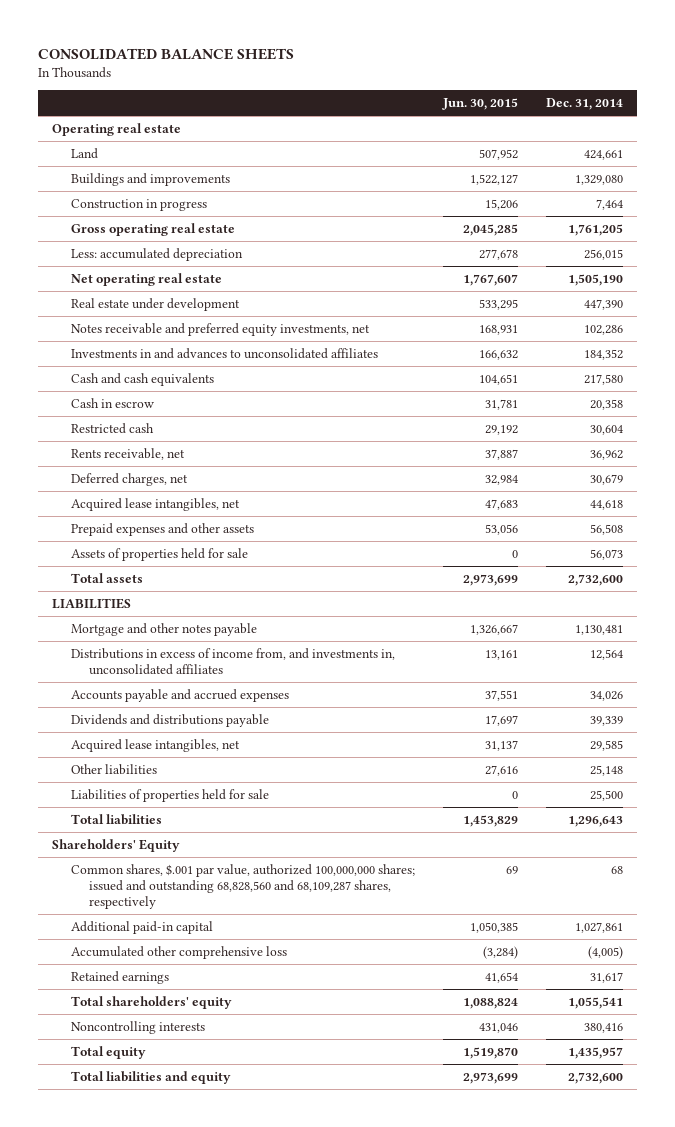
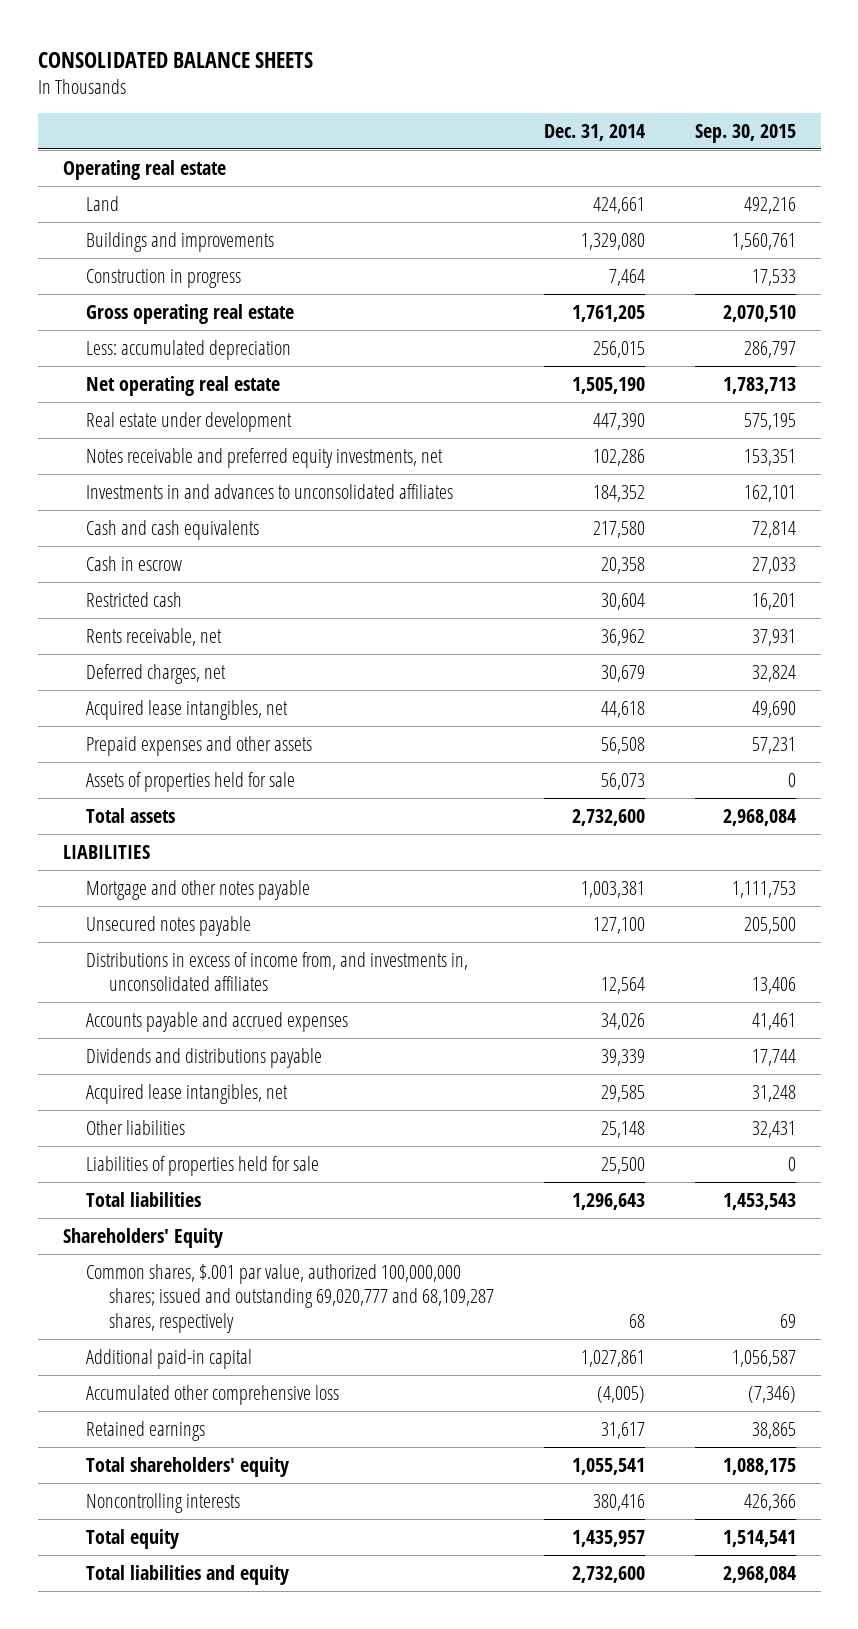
- | Jun. 30, 2015 | Dec. 31, 2014
+ | Dec. 31, 2014 | Sep. 30, 2015
- Mortgage and other notes payable | 1,326,667 | 1,130,481
+ Mortgage and other notes payable | 1,003,381 | 1,111,753
+ Unsecured notes payable | 127,100 | 205,500
- Common shares, $.001 par value, authorized 100,000,000 shares; issued and outstanding 68,828,560 and 68,109,287 shares, respectively | 69 | 68
+ Common shares, $.001 par value, authorized 100,000,000 shares; issued and outstanding 69,020,777 and 68,109,287 shares, respectively | 68 | 69

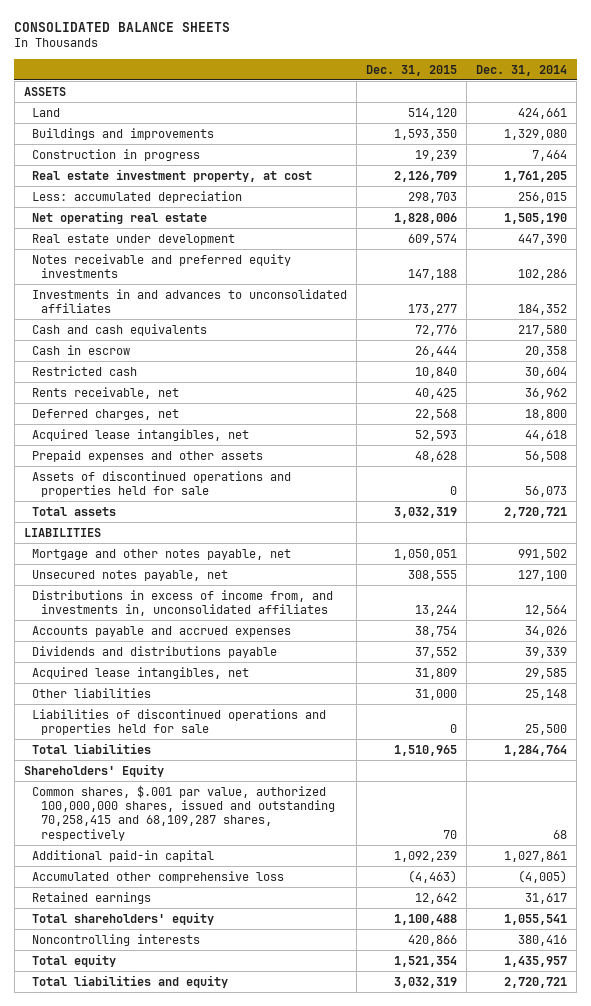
- | Dec. 31, 2014 | Sep. 30, 2015
+ | Dec. 31, 2015 | Dec. 31, 2014
- Operating real estate
+ ASSETS
- Gross operating real estate | 1,761,205 | 2,070,510
+ Real estate investment property, at cost | 2,126,709 | 1,761,205
- Notes receivable and preferred equity investments, net | 102,286 | 153,351
+ Notes receivable and preferred equity investments | 147,188 | 102,286
- Deferred charges, net | 30,679 | 32,824
+ Deferred charges, net | 22,568 | 18,800
- Assets of properties held for sale | 56,073 | 0
- Total assets | 2,732,600 | 2,968,084
+ Assets of discontinued operations and properties held for sale | 0 | 56,073
+ Total assets | 3,032,319 | 2,720,721
- Mortgage and other notes payable | 1,003,381 | 1,111,753
- Unsecured notes payable | 127,100 | 205,500
+ Mortgage and other notes payable, net | 1,050,051 | 991,502
+ Unsecured notes payable, net | 308,555 | 127,100
- Liabilities of properties held for sale | 25,500 | 0
- Total liabilities | 1,296,643 | 1,453,543
+ Liabilities of discontinued operations and properties held for sale | 0 | 25,500
+ Total liabilities | 1,510,965 | 1,284,764
- Common shares, $.001 par value, authorized 100,000,000 shares; issued and outstanding 69,020,777 and 68,109,287 shares, respectively | 68 | 69
+ Common shares, $.001 par value, authorized 100,000,000 shares, issued and outstanding 70,258,415 and 68,109,287 shares, respectively | 70 | 68
- Total liabilities and equity | 2,732,600 | 2,968,084
+ Total liabilities and equity | 3,032,319 | 2,720,721

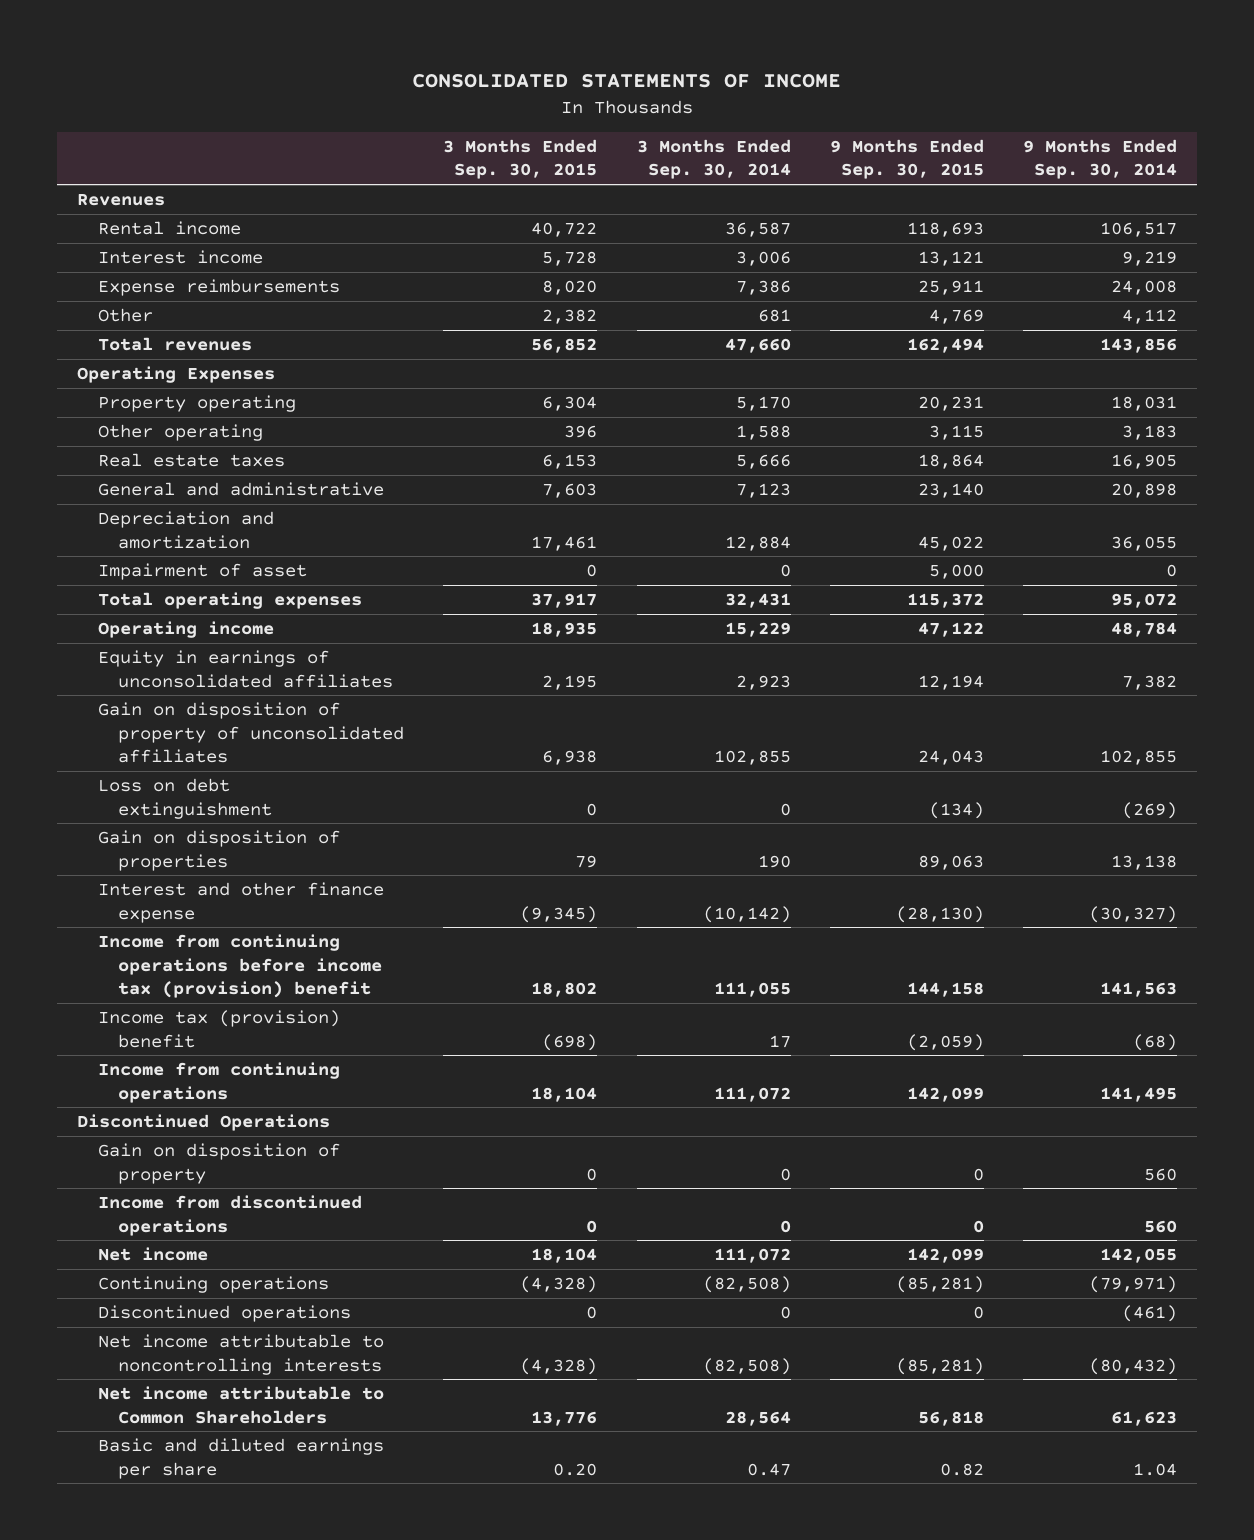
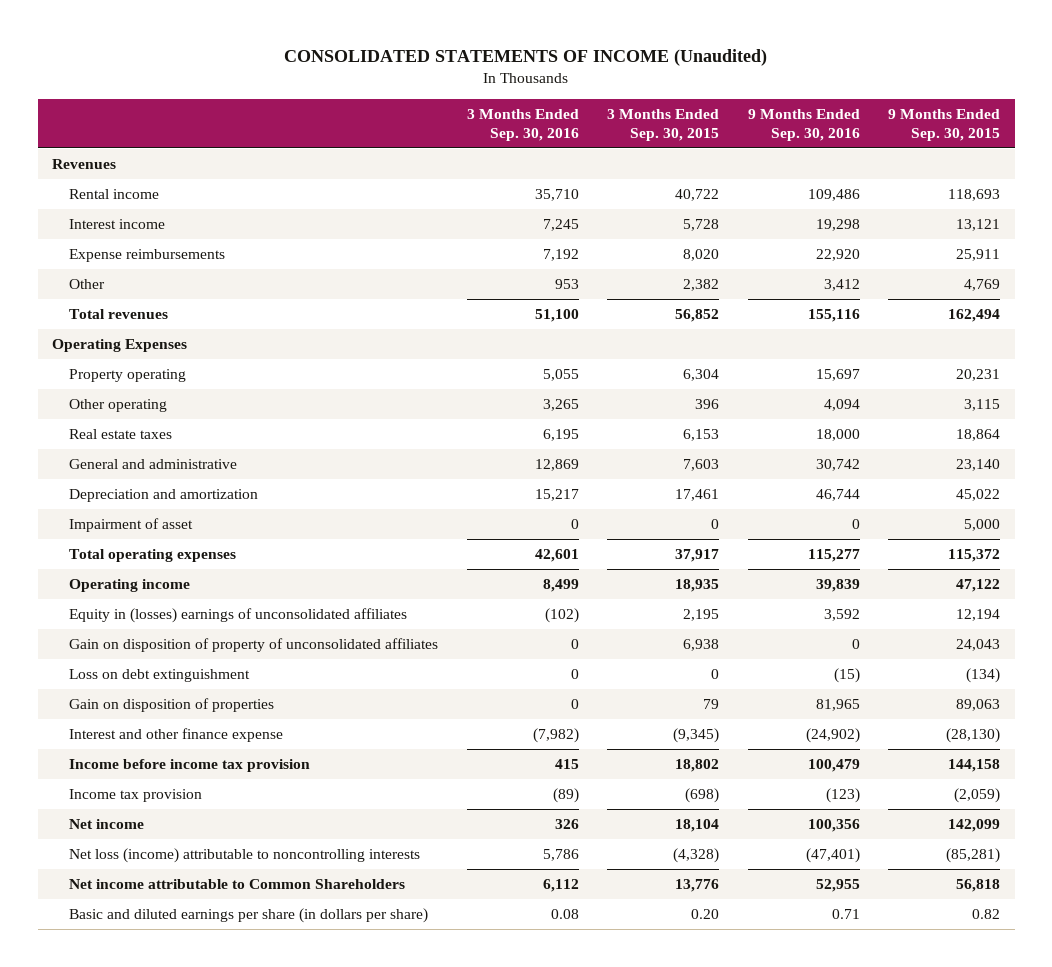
- CONSOLIDATED STATEMENTS OF INCOME
+ CONSOLIDATED STATEMENTS OF INCOME (Unaudited)
- | 3 Months Ended Sep. 30, 2015 | 3 Months Ended Sep. 30, 2014 | 9 Months Ended Sep. 30, 2015 | 9 Months Ended Sep. 30, 2014
+ | 3 Months Ended Sep. 30, 2016 | 3 Months Ended Sep. 30, 2015 | 9 Months Ended Sep. 30, 2016 | 9 Months Ended Sep. 30, 2015
- Equity in earnings of unconsolidated affiliates | 2,195 | 2,923 | 12,194 | 7,382
+ Equity in (losses) earnings of unconsolidated affiliates | (102) | 2,195 | 3,592 | 12,194
- Income from continuing operations before income tax (provision) benefit | 18,802 | 111,055 | 144,158 | 141,563
- Income tax (provision) benefit | (698) | 17 | (2,059) | (68)
- Income from continuing operations | 18,104 | 111,072 | 142,099 | 141,495
- Discontinued Operations
- Gain on disposition of property | 0 | 0 | 0 | 560
- Income from discontinued operations | 0 | 0 | 0 | 560
+ Income before income tax provision | 415 | 18,802 | 100,479 | 144,158
+ Income tax provision | (89) | (698) | (123) | (2,059)
- Continuing operations | (4,328) | (82,508) | (85,281) | (79,971)
- Discontinued operations | 0 | 0 | 0 | (461)
- Net income attributable to noncontrolling interests | (4,328) | (82,508) | (85,281) | (80,432)
+ Net loss (income) attributable to noncontrolling interests | 5,786 | (4,328) | (47,401) | (85,281)
- Basic and diluted earnings per share | 0.20 | 0.47 | 0.82 | 1.04
+ Basic and diluted earnings per share (in dollars per share) | 0.08 | 0.20 | 0.71 | 0.82

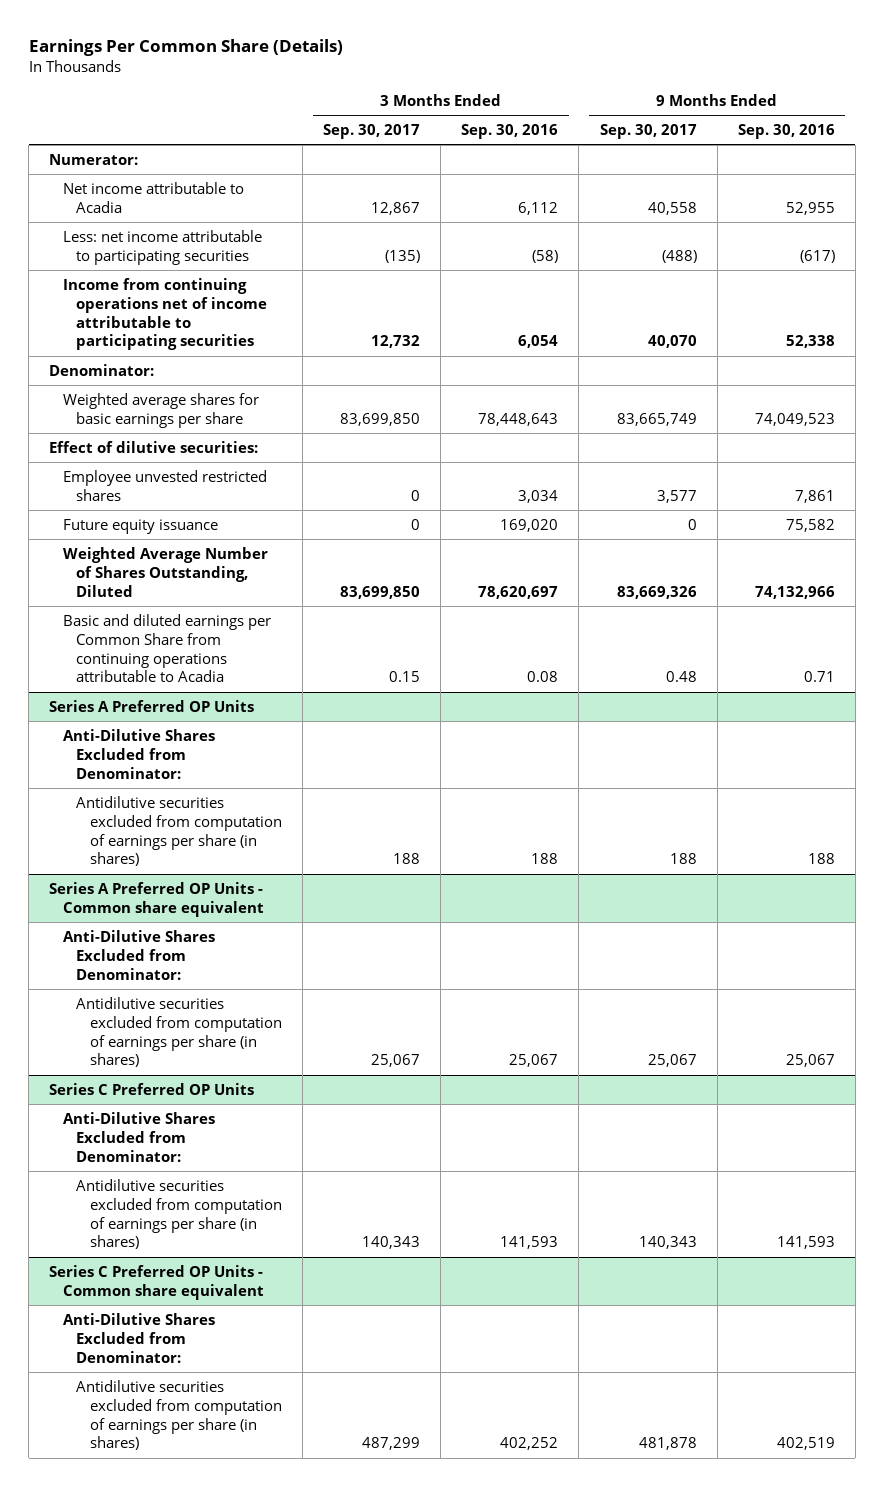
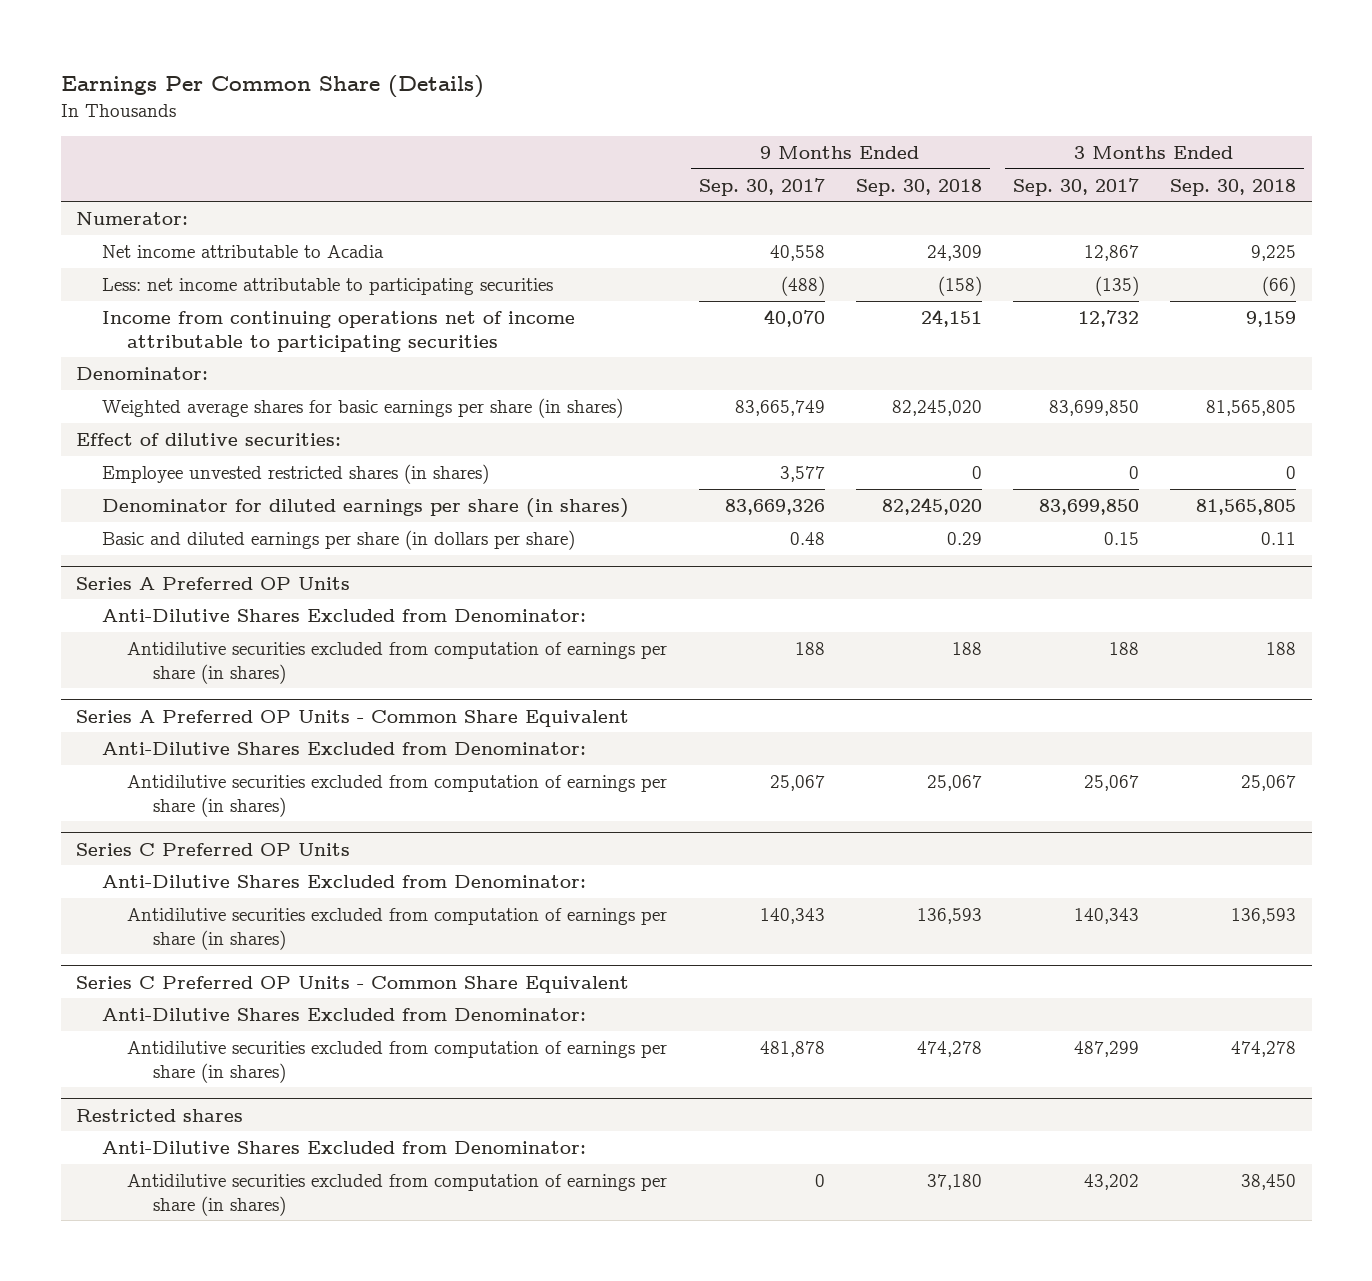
- | 3 Months Ended Sep. 30, 2017 | 3 Months Ended Sep. 30, 2016 | 9 Months Ended Sep. 30, 2017 | 9 Months Ended Sep. 30, 2016
+ | 9 Months Ended Sep. 30, 2017 | 9 Months Ended Sep. 30, 2018 | 3 Months Ended Sep. 30, 2017 | 3 Months Ended Sep. 30, 2018
- Weighted average shares for basic earnings per share | 83,699,850 | 78,448,643 | 83,665,749 | 74,049,523
+ Weighted average shares for basic earnings per share (in shares) | 83,665,749 | 82,245,020 | 83,699,850 | 81,565,805
- Employee unvested restricted shares | 0 | 3,034 | 3,577 | 7,861
- Future equity issuance | 0 | 169,020 | 0 | 75,582
- Weighted Average Number of Shares Outstanding, Diluted | 83,699,850 | 78,620,697 | 83,669,326 | 74,132,966
- Basic and diluted earnings per Common Share from continuing operations attributable to Acadia | 0.15 | 0.08 | 0.48 | 0.71
+ Employee unvested restricted shares (in shares) | 3,577 | 0 | 0 | 0
+ Denominator for diluted earnings per share (in shares) | 83,669,326 | 82,245,020 | 83,699,850 | 81,565,805
+ Basic and diluted earnings per share (in dollars per share) | 0.48 | 0.29 | 0.15 | 0.11
- Series A Preferred OP Units - Common share equivalent
+ Series A Preferred OP Units - Common Share Equivalent
- Series C Preferred OP Units - Common share equivalent
+ Series C Preferred OP Units - Common Share Equivalent
+ Restricted shares
+ Anti-Dilutive Shares Excluded from Denominator:
+ Antidilutive securities excluded from computation of earnings per share (in shares) | 0 | 37,180 | 43,202 | 38,450

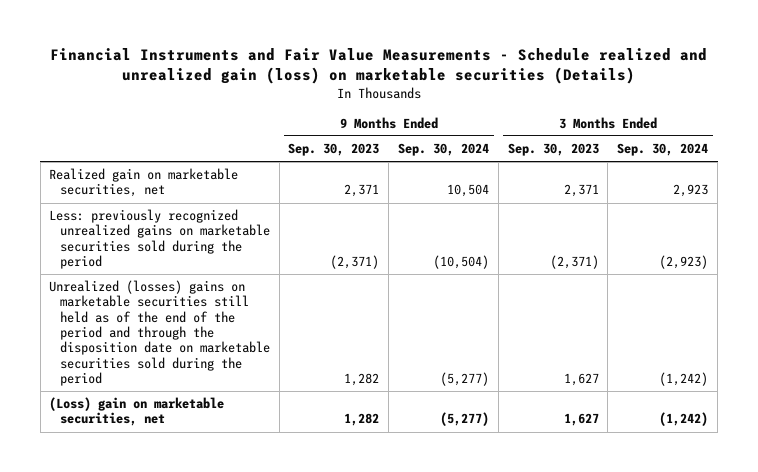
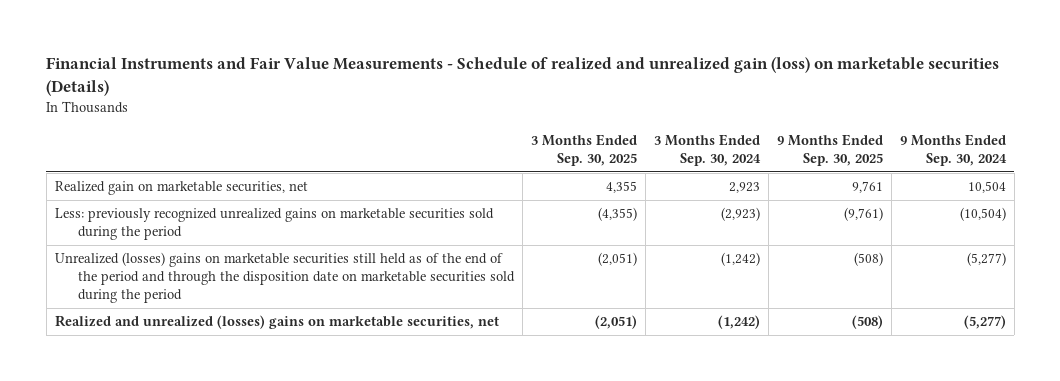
- Financial Instruments and Fair Value Measurements - Schedule realized and unrealized gain (loss) on marketable securities (Details)
+ Financial Instruments and Fair Value Measurements - Schedule of realized and unrealized gain (loss) on marketable securities (Details)
- | 9 Months Ended Sep. 30, 2023 | 9 Months Ended Sep. 30, 2024 | 3 Months Ended Sep. 30, 2023 | 3 Months Ended Sep. 30, 2024
+ | 3 Months Ended Sep. 30, 2025 | 3 Months Ended Sep. 30, 2024 | 9 Months Ended Sep. 30, 2025 | 9 Months Ended Sep. 30, 2024
- (Loss) gain on marketable securities, net | 1,282 | (5,277) | 1,627 | (1,242)
+ Realized and unrealized (losses) gains on marketable securities, net | (2,051) | (1,242) | (508) | (5,277)

